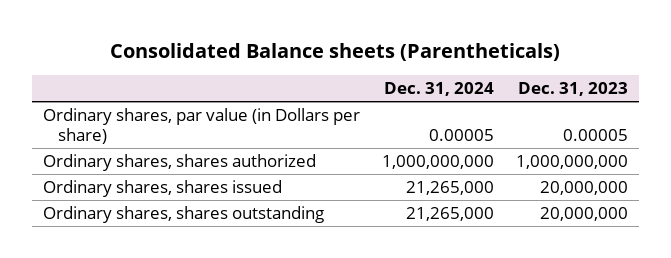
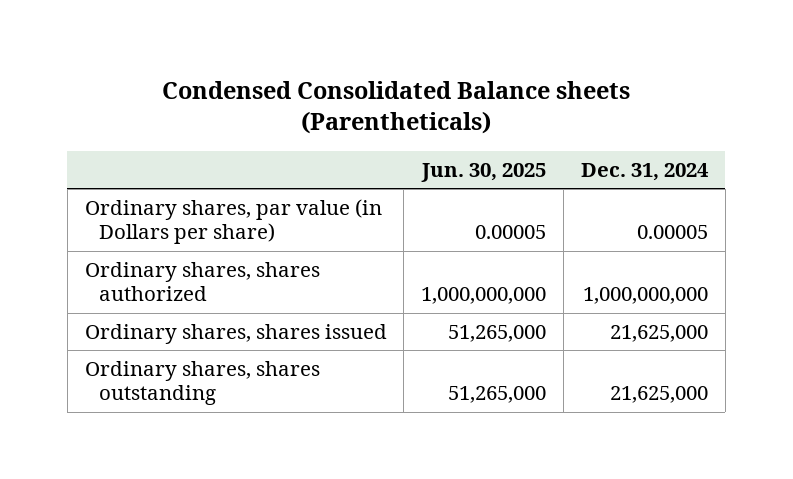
- Consolidated Balance sheets (Parentheticals)
+ Condensed Consolidated Balance sheets (Parentheticals)
- | Dec. 31, 2024 | Dec. 31, 2023
+ | Jun. 30, 2025 | Dec. 31, 2024
- Ordinary shares, shares issued | 21,265,000 | 20,000,000
- Ordinary shares, shares outstanding | 21,265,000 | 20,000,000
+ Ordinary shares, shares issued | 51,265,000 | 21,625,000
+ Ordinary shares, shares outstanding | 51,265,000 | 21,625,000

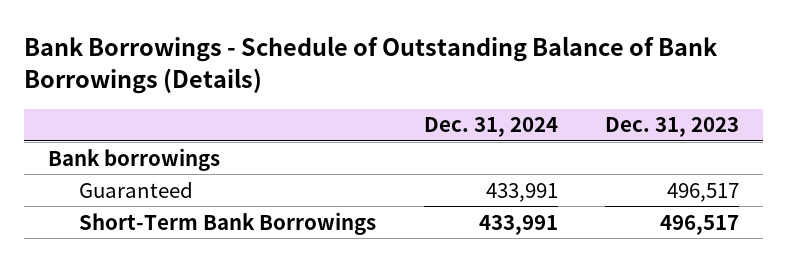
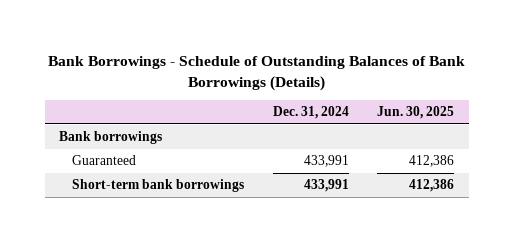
- Bank Borrowings - Schedule of Outstanding Balance of Bank Borrowings (Details)
+ Bank Borrowings - Schedule of Outstanding Balances of Bank Borrowings (Details)
- | Dec. 31, 2024 | Dec. 31, 2023
+ | Dec. 31, 2024 | Jun. 30, 2025
- Short-Term Bank Borrowings | 433,991 | 496,517
+ Short-term bank borrowings | 433,991 | 412,386

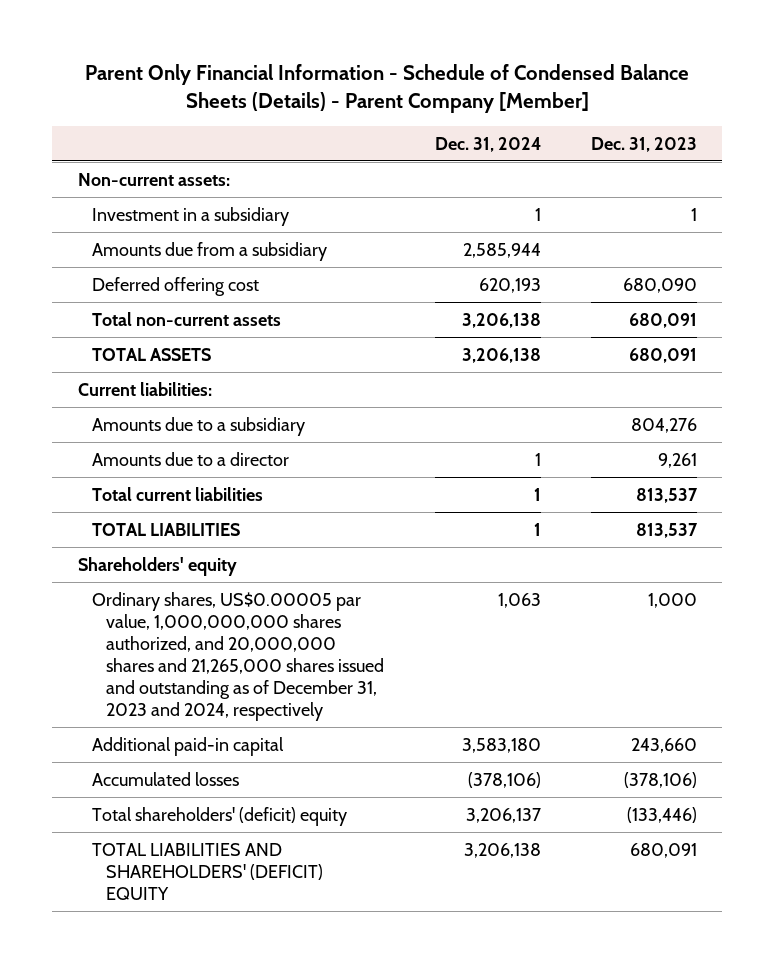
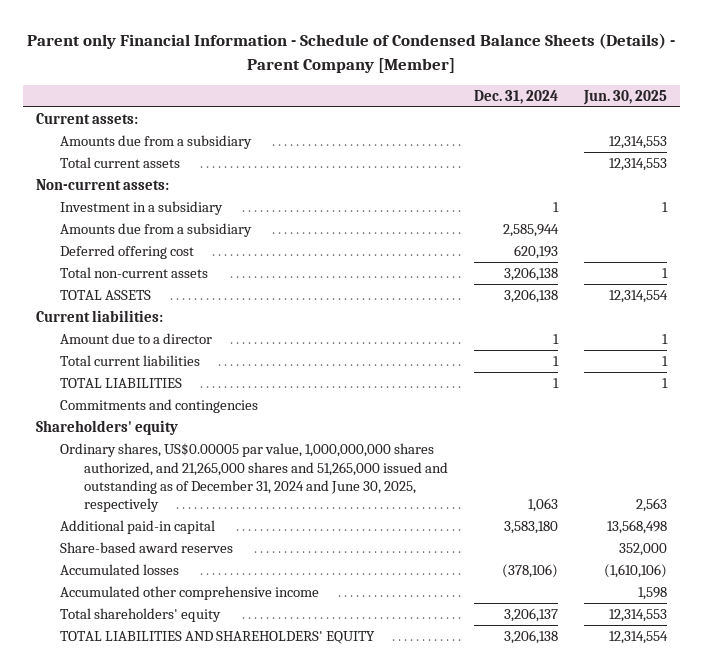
- Parent Only Financial Information - Schedule of Condensed Balance Sheets (Details) - Parent Company [Member]
+ Parent only Financial Information - Schedule of Condensed Balance Sheets (Details) - Parent Company [Member]
- | Dec. 31, 2024 | Dec. 31, 2023
+ | Dec. 31, 2024 | Jun. 30, 2025
+ Current assets:
+ Amounts due from a subsidiary | | 12,314,553
+ Total current assets | | 12,314,553
- Amounts due to a subsidiary | | 804,276
- Amounts due to a director | 1 | 9,261
+ Amount due to a director | 1 | 1
+ Commitments and contingencies
- Ordinary shares, US$0.00005 par value, 1,000,000,000 shares authorized, and 20,000,000 shares and 21,265,000 shares issued and outstanding as of December 31, 2023 and 2024, respectively | 1,063 | 1,000
+ Ordinary shares, US$0.00005 par value, 1,000,000,000 shares authorized, and 21,265,000 shares and 51,265,000 issued and outstanding as of December 31, 2024 and June 30, 2025, respectively | 1,063 | 2,563
+ Share-based award reserves | | 352,000
- Total shareholders' (deficit) equity | 3,206,137 | (133,446)
- TOTAL LIABILITIES AND SHAREHOLDERS' (DEFICIT) EQUITY | 3,206,138 | 680,091
+ Accumulated other comprehensive income | | 1,598
+ Total shareholders' equity | 3,206,137 | 12,314,553
+ TOTAL LIABILITIES AND SHAREHOLDERS' EQUITY | 3,206,138 | 12,314,554

